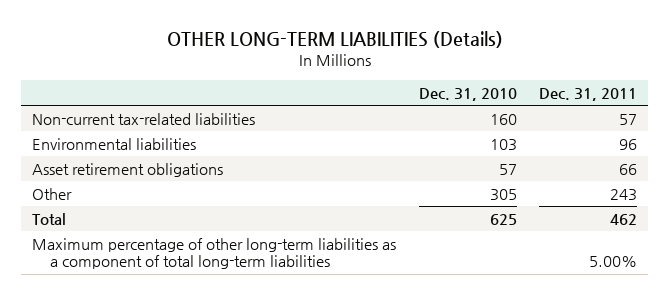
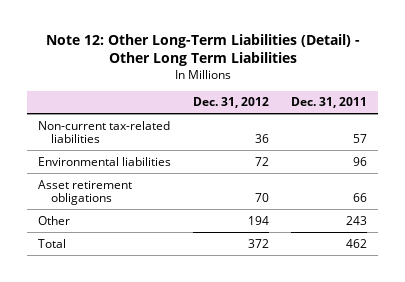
- OTHER LONG-TERM LIABILITIES (Details)
+ Note 12: Other Long-Term Liabilities (Detail) - Other Long Term Liabilities
- | Dec. 31, 2010 | Dec. 31, 2011
+ | Dec. 31, 2012 | Dec. 31, 2011
- Maximum percentage of other long-term liabilities as a component of total long-term liabilities | | 5.00%

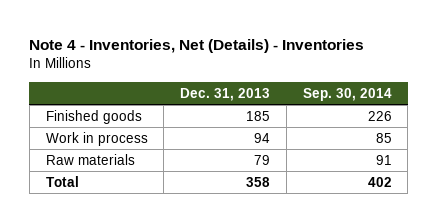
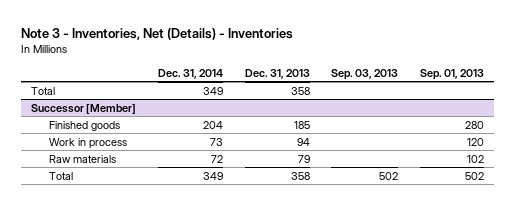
- Note 4 - Inventories, Net (Details) - Inventories
+ Note 3 - Inventories, Net (Details) - Inventories
- | Dec. 31, 2013 | Sep. 30, 2014
+ | Dec. 31, 2014 | Dec. 31, 2013 | Sep. 03, 2013 | Sep. 01, 2013
+ Total | 349 | 358 | |
+ Successor [Member]

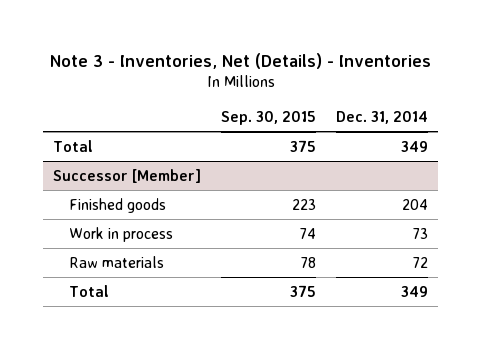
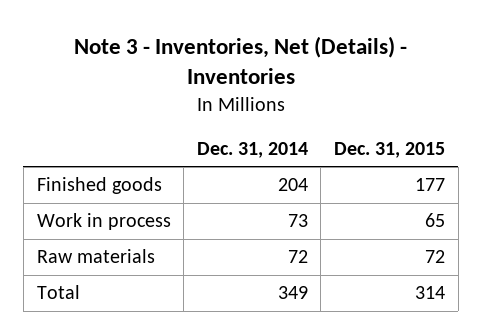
- | Sep. 30, 2015 | Dec. 31, 2014
+ | Dec. 31, 2014 | Dec. 31, 2015
- Total | 375 | 349
- Successor [Member]

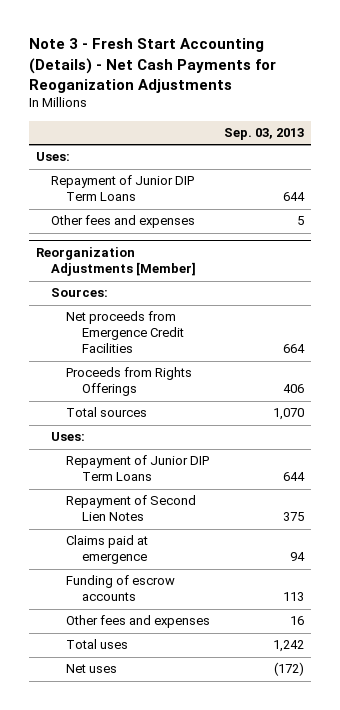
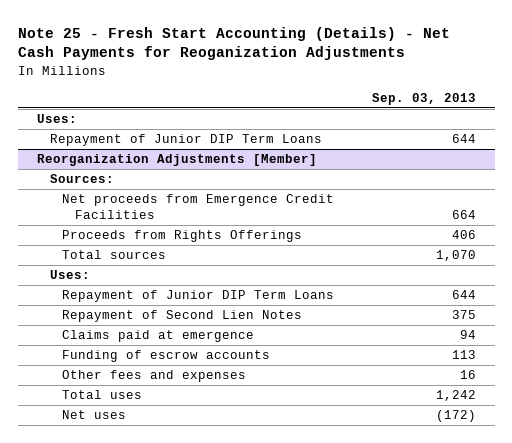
- Note 3 - Fresh Start Accounting (Details) - Net Cash Payments for Reoganization Adjustments
+ Note 25 - Fresh Start Accounting (Details) - Net Cash Payments for Reoganization Adjustments
- Other fees and expenses | 5

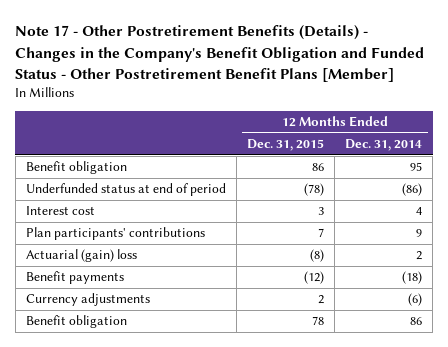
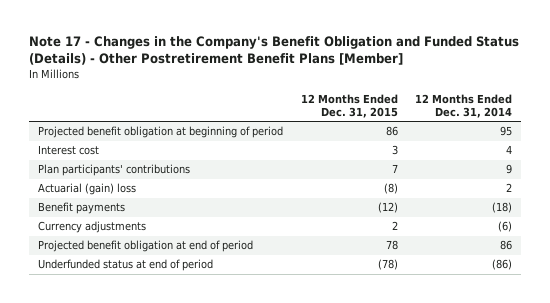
- Note 17 - Other Postretirement Benefits (Details) - Changes in the Company's Benefit Obligation and Funded Status - Other Postretirement Benefit Plans [Member]
+ Note 17 - Changes in the Company's Benefit Obligation and Funded Status (Details) - Other Postretirement Benefit Plans [Member]
- Benefit obligation | 86 | 95
+ Projected benefit obligation at beginning of period | 86 | 95
- Benefit obligation | 78 | 86
+ Projected benefit obligation at end of period | 78 | 86
moved down: Underfunded status at end of period | (78) | (86)

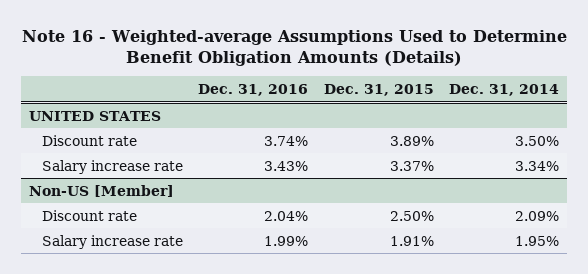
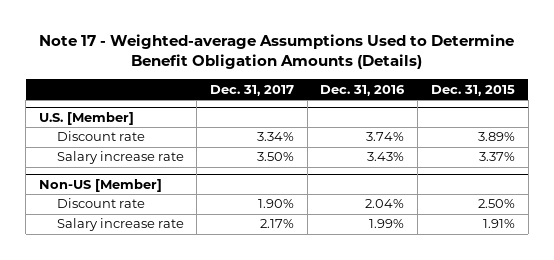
- Note 16 - Weighted-average Assumptions Used to Determine Benefit Obligation Amounts (Details)
+ Note 17 - Weighted-average Assumptions Used to Determine Benefit Obligation Amounts (Details)
- | Dec. 31, 2016 | Dec. 31, 2015 | Dec. 31, 2014
+ | Dec. 31, 2017 | Dec. 31, 2016 | Dec. 31, 2015
- UNITED STATES
+ U.S. [Member]

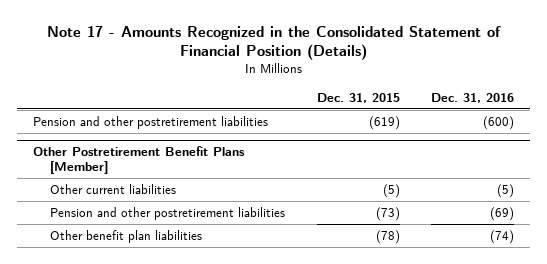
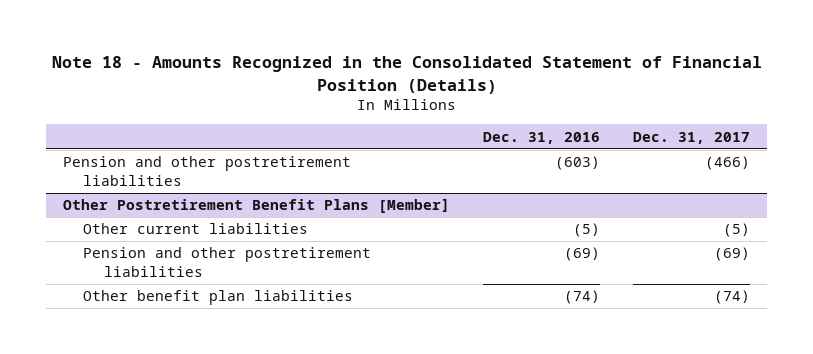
- Note 17 - Amounts Recognized in the Consolidated Statement of Financial Position (Details)
+ Note 18 - Amounts Recognized in the Consolidated Statement of Financial Position (Details)
- | Dec. 31, 2015 | Dec. 31, 2016
+ | Dec. 31, 2016 | Dec. 31, 2017
- Pension and other postretirement liabilities | (619) | (600)
+ Pension and other postretirement liabilities | (603) | (466)

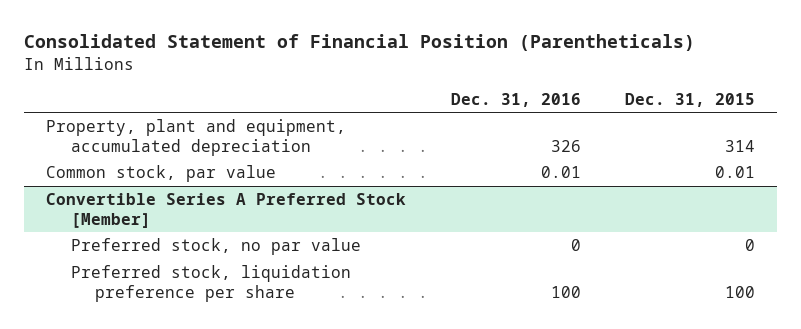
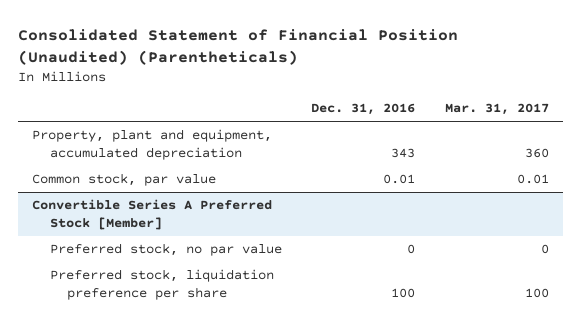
- Consolidated Statement of Financial Position (Parentheticals)
+ Consolidated Statement of Financial Position (Unaudited) (Parentheticals)
- | Dec. 31, 2016 | Dec. 31, 2015
+ | Dec. 31, 2016 | Mar. 31, 2017
- Property, plant and equipment, accumulated depreciation | 326 | 314
+ Property, plant and equipment, accumulated depreciation | 343 | 360

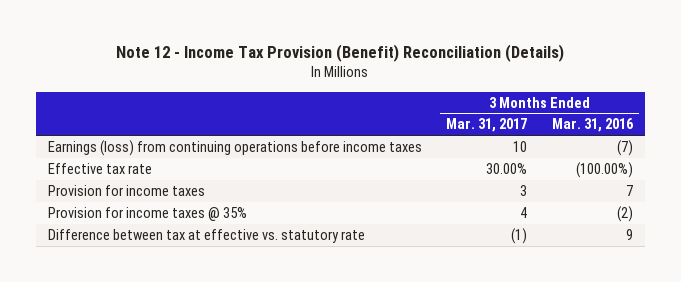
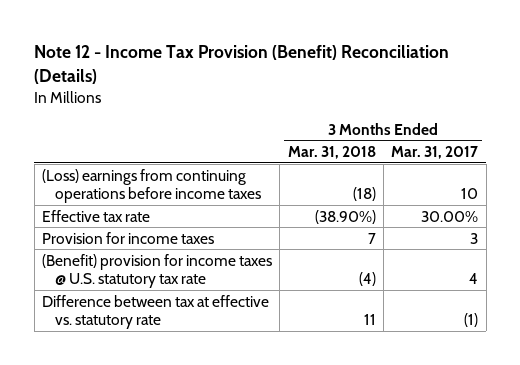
- | 3 Months Ended Mar. 31, 2017 | 3 Months Ended Mar. 31, 2016
+ | 3 Months Ended Mar. 31, 2018 | 3 Months Ended Mar. 31, 2017
- Earnings (loss) from continuing operations before income taxes | 10 | (7)
+ (Loss) earnings from continuing operations before income taxes | (18) | 10
- Provision for income taxes @ 35% | 4 | (2)
+ (Benefit) provision for income taxes @ U.S. statutory tax rate | (4) | 4

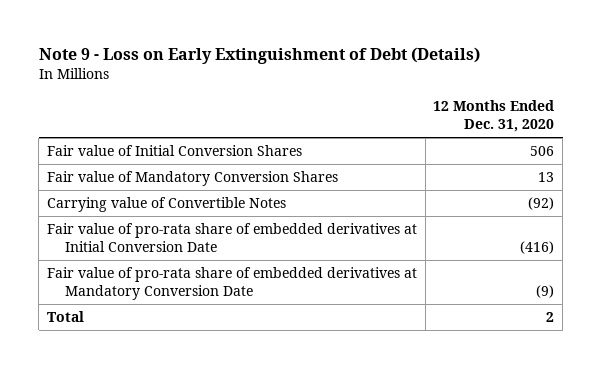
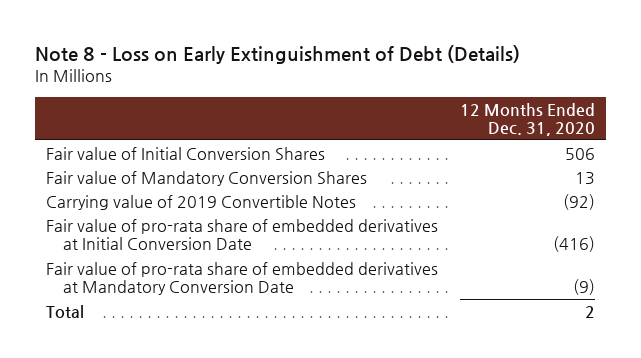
- Note 9 - Loss on Early Extinguishment of Debt (Details)
+ Note 8 - Loss on Early Extinguishment of Debt (Details)
- Carrying value of Convertible Notes | (92)
+ Carrying value of 2019 Convertible Notes | (92)

